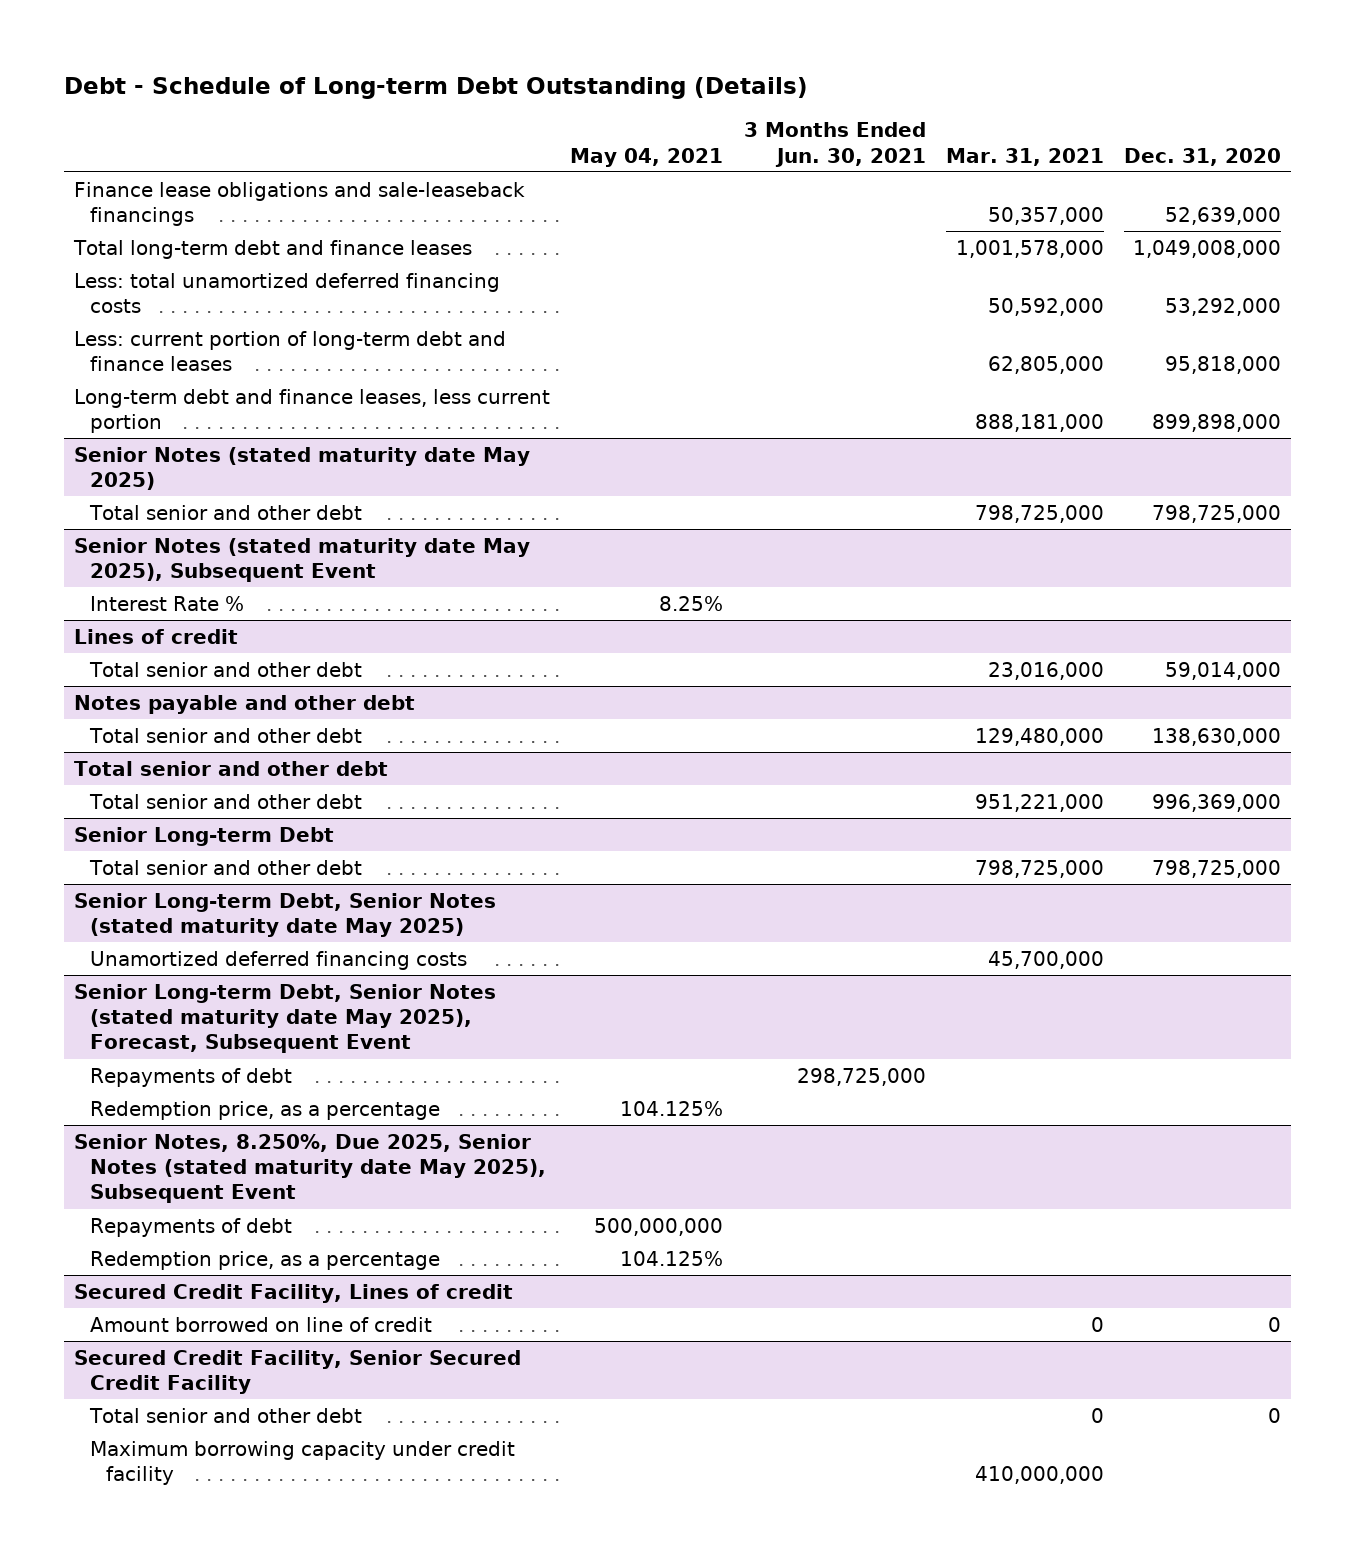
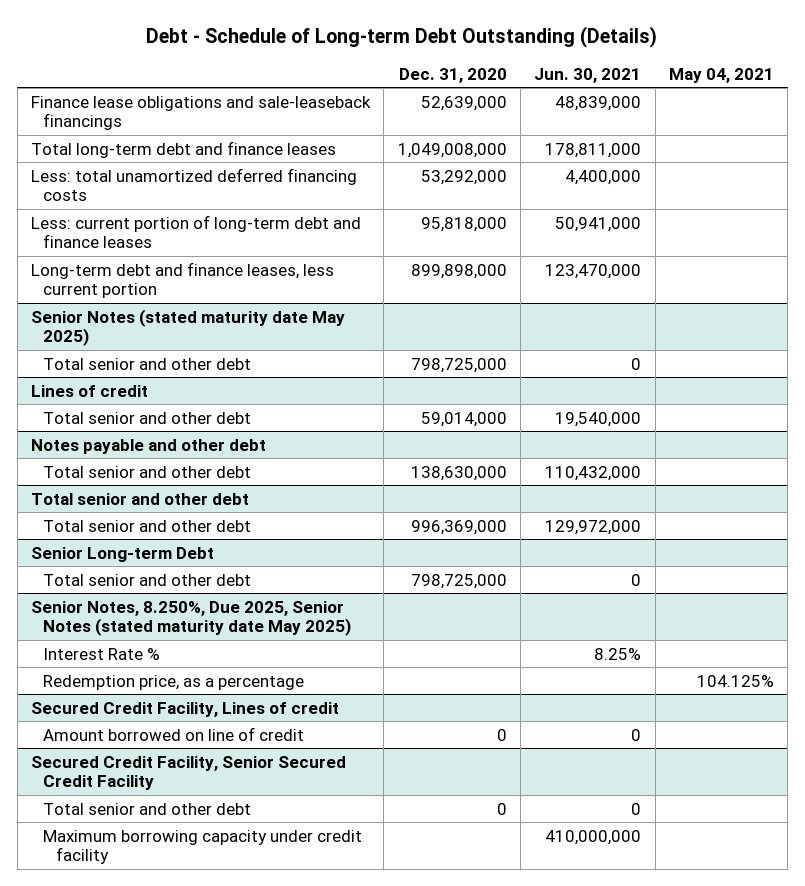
- | May 04, 2021 | 3 Months Ended Jun. 30, 2021 | Mar. 31, 2021 | Dec. 31, 2020
+ | Dec. 31, 2020 | Jun. 30, 2021 | May 04, 2021
- Senior Notes (stated maturity date May 2025), Subsequent Event
- Interest Rate % | 8.25% | | |
- Senior Long-term Debt, Senior Notes (stated maturity date May 2025)
- Unamortized deferred financing costs | | | 45,700,000 |
- Senior Long-term Debt, Senior Notes (stated maturity date May 2025), Forecast, Subsequent Event
- Repayments of debt | | 298,725,000 | |
- Redemption price, as a percentage | 104.125% | | |
- Senior Notes, 8.250%, Due 2025, Senior Notes (stated maturity date May 2025), Subsequent Event
- Repayments of debt | 500,000,000 | | |
+ Senior Notes, 8.250%, Due 2025, Senior Notes (stated maturity date May 2025)
+ Interest Rate % | | 8.25% |

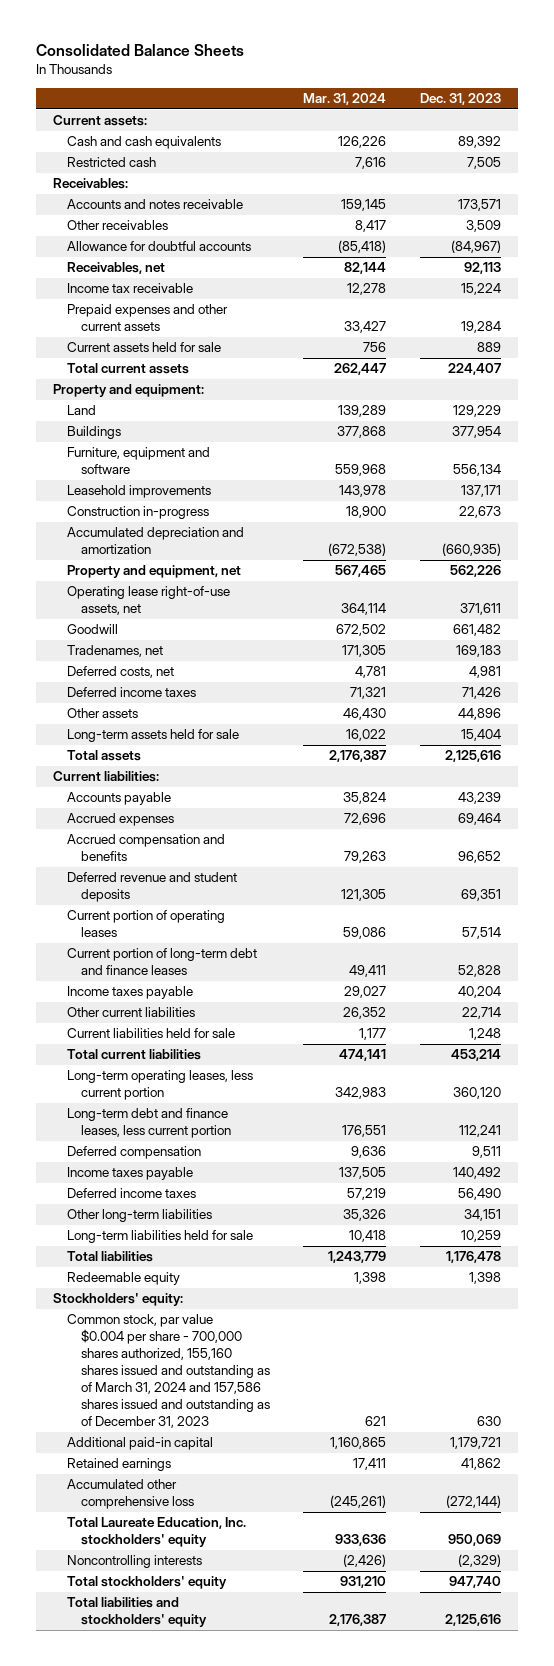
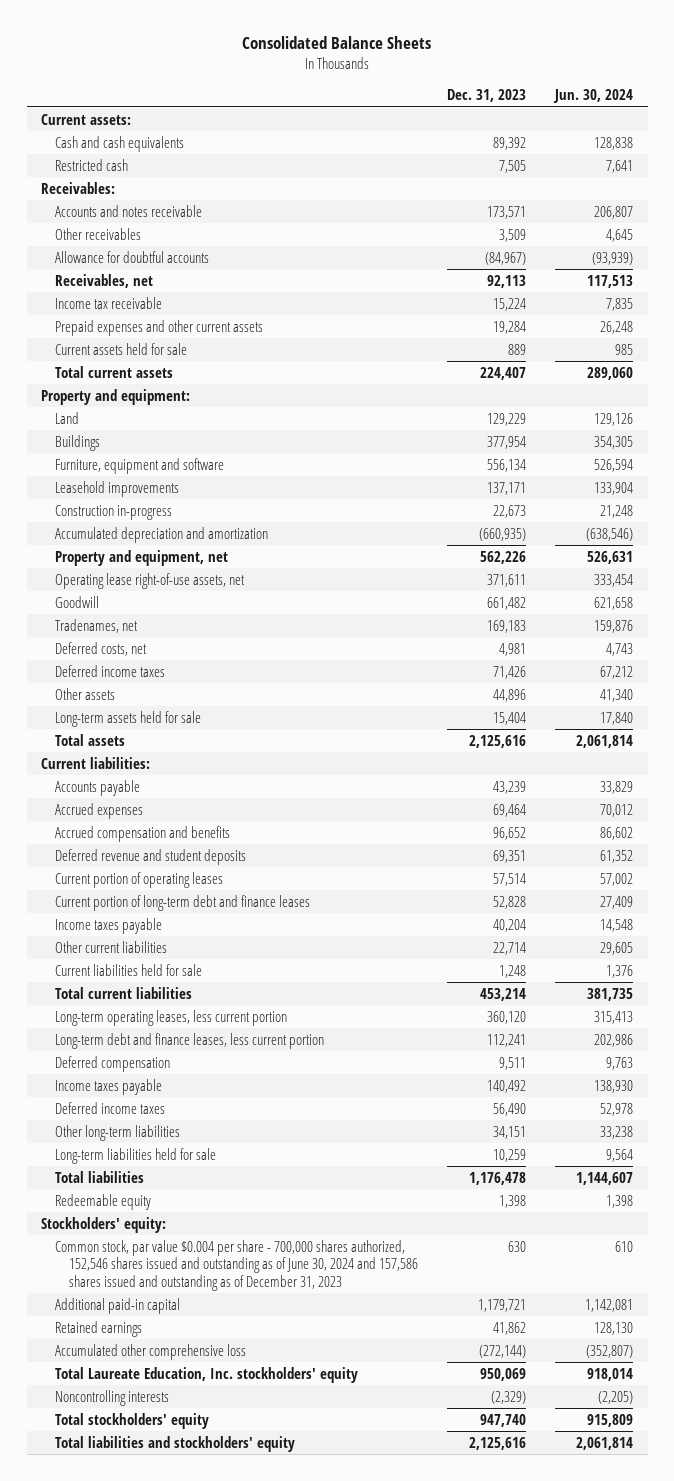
- | Mar. 31, 2024 | Dec. 31, 2023
+ | Dec. 31, 2023 | Jun. 30, 2024
- Common stock, par value $0.004 per share - 700,000 shares authorized, 155,160 shares issued and outstanding as of March 31, 2024 and 157,586 shares issued and outstanding as of December 31, 2023 | 621 | 630
+ Common stock, par value $0.004 per share - 700,000 shares authorized, 152,546 shares issued and outstanding as of June 30, 2024 and 157,586 shares issued and outstanding as of December 31, 2023 | 630 | 610

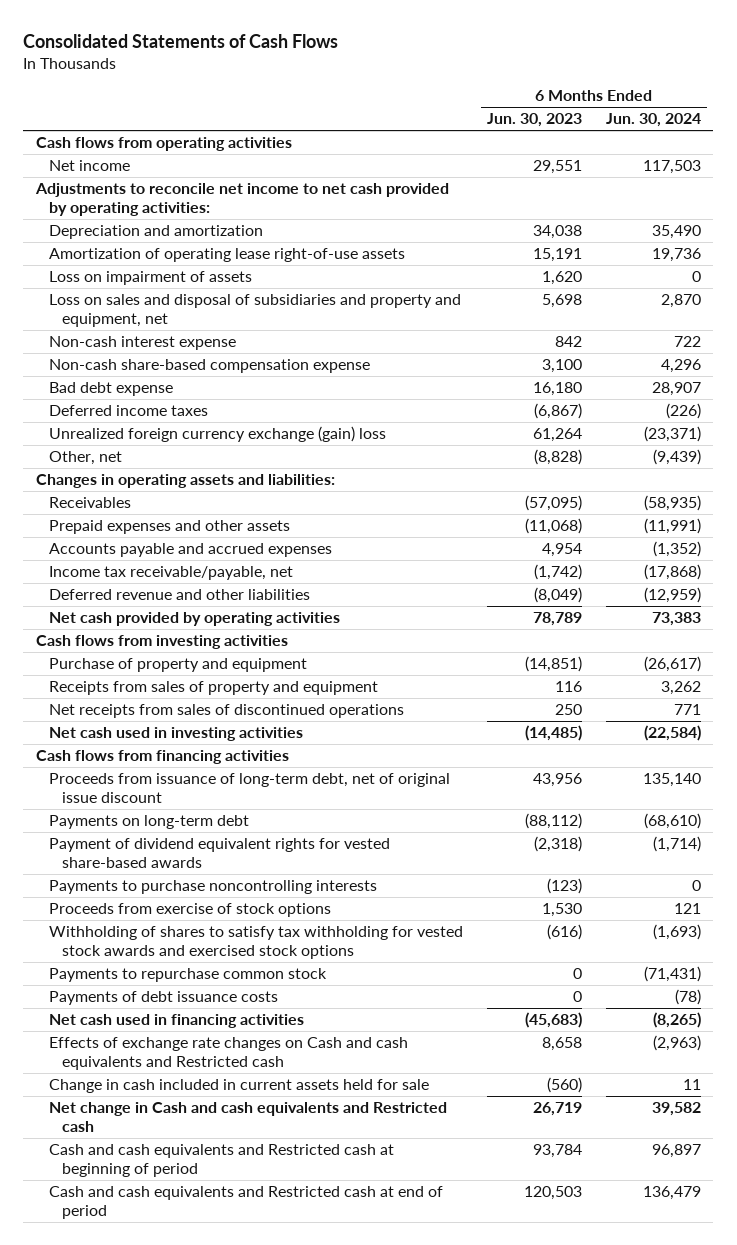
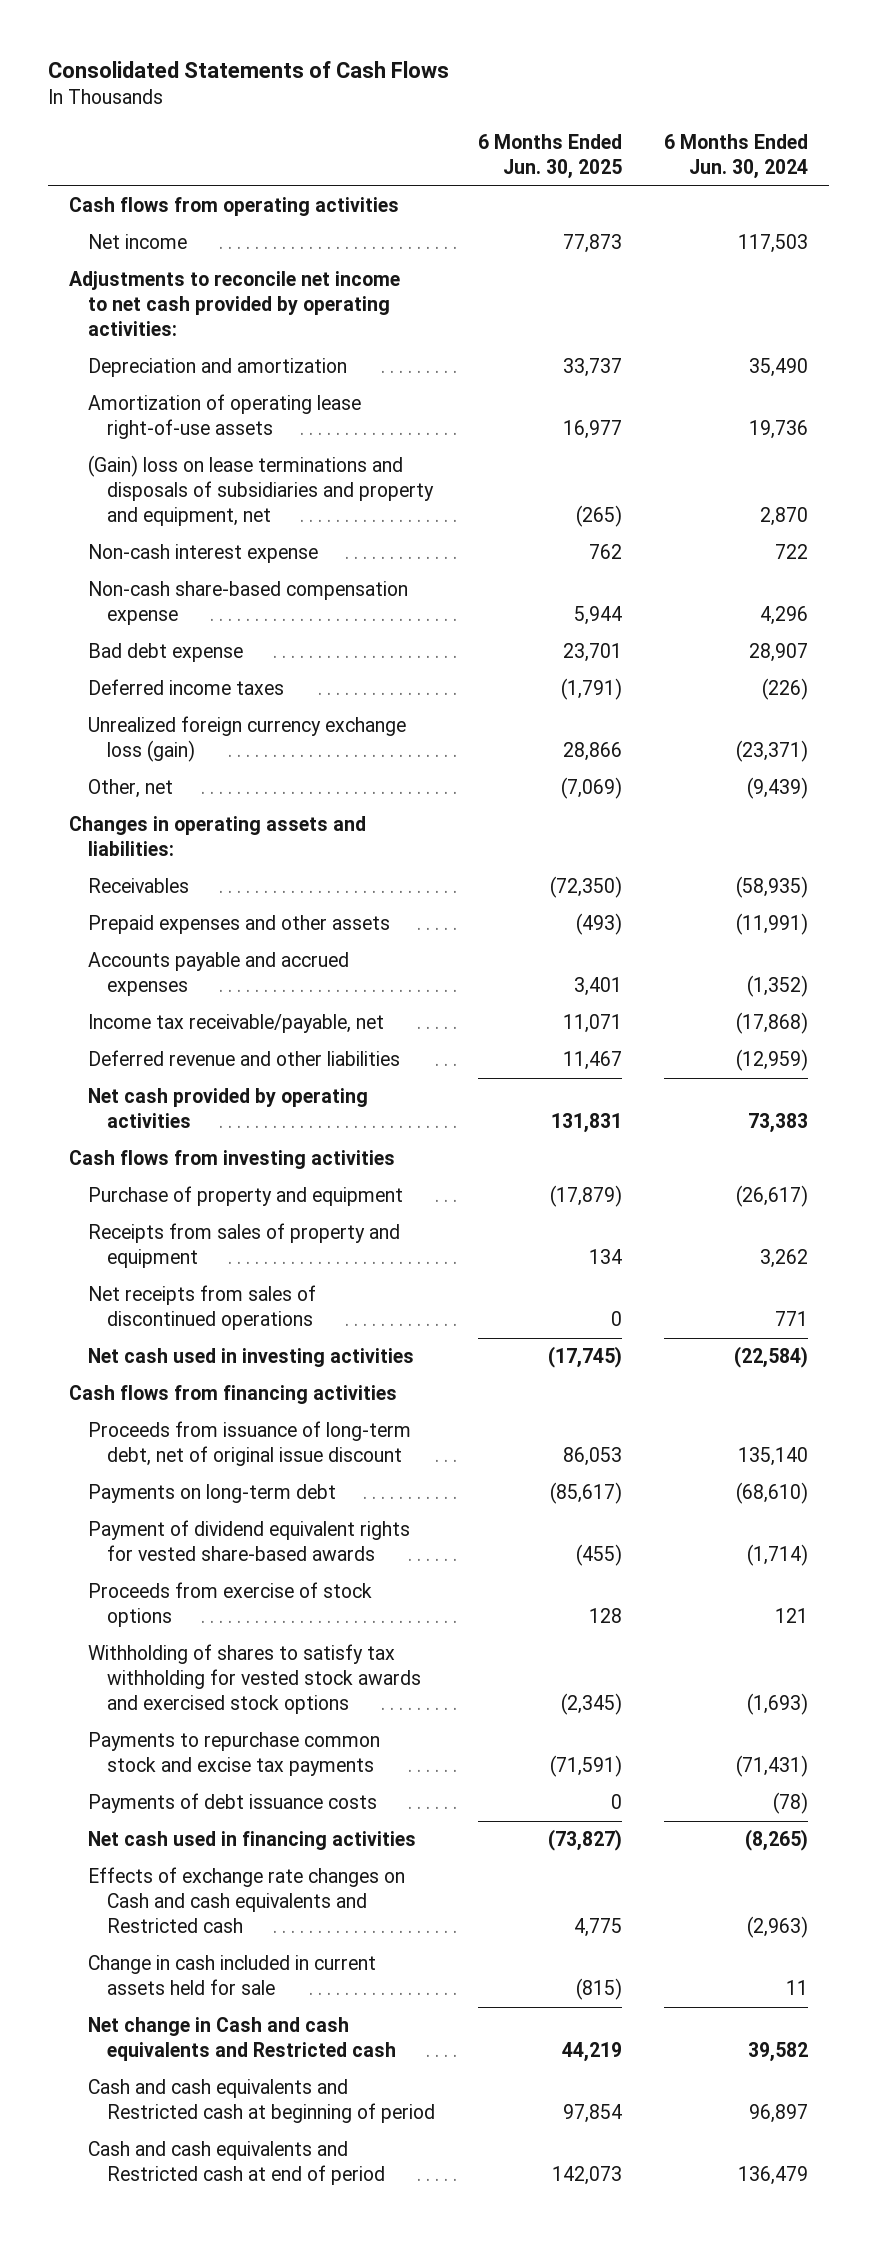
- | 6 Months Ended Jun. 30, 2023 | 6 Months Ended Jun. 30, 2024
+ | 6 Months Ended Jun. 30, 2025 | 6 Months Ended Jun. 30, 2024
- Loss on impairment of assets | 1,620 | 0
- Loss on sales and disposal of subsidiaries and property and equipment, net | 5,698 | 2,870
+ (Gain) loss on lease terminations and disposals of subsidiaries and property and equipment, net | (265) | 2,870
- Unrealized foreign currency exchange (gain) loss | 61,264 | (23,371)
+ Unrealized foreign currency exchange loss (gain) | 28,866 | (23,371)
- Payments to purchase noncontrolling interests | (123) | 0
- Payments to repurchase common stock | 0 | (71,431)
+ Payments to repurchase common stock and excise tax payments | (71,591) | (71,431)

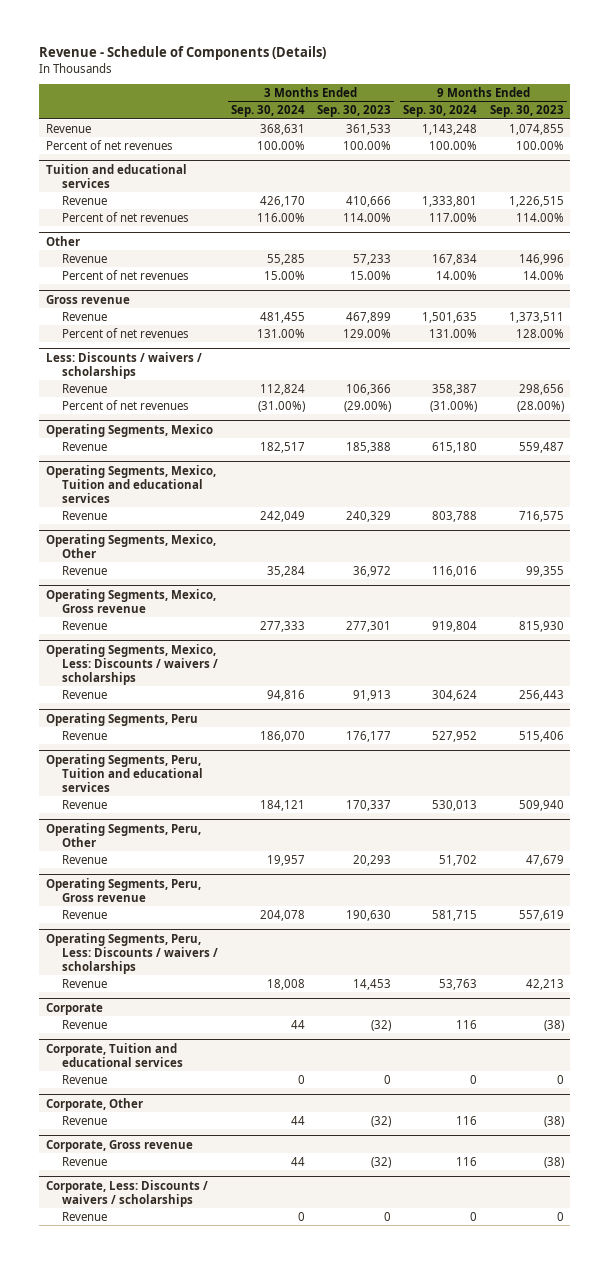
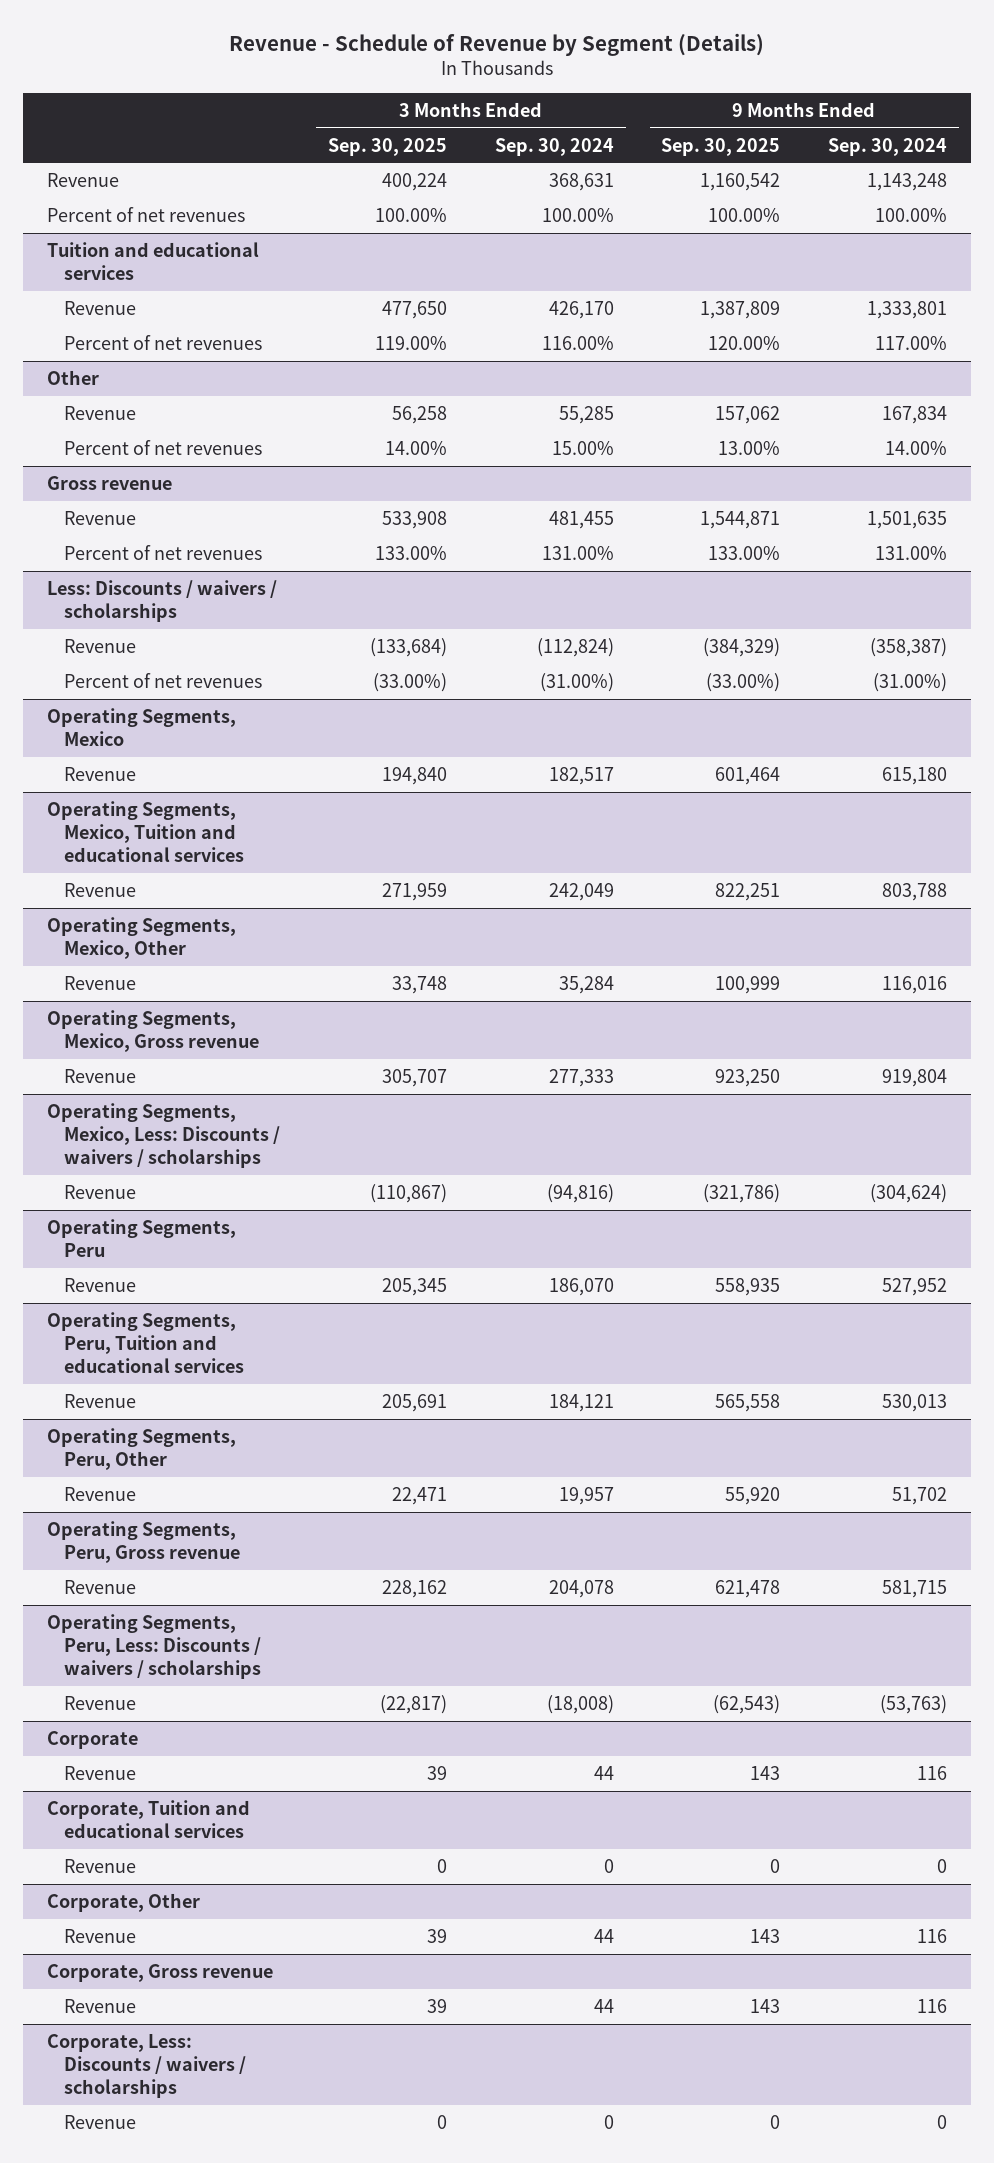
- Revenue - Schedule of Components (Details)
+ Revenue - Schedule of Revenue by Segment (Details)
- | 3 Months Ended Sep. 30, 2024 | 3 Months Ended Sep. 30, 2023 | 9 Months Ended Sep. 30, 2024 | 9 Months Ended Sep. 30, 2023
+ | 3 Months Ended Sep. 30, 2025 | 3 Months Ended Sep. 30, 2024 | 9 Months Ended Sep. 30, 2025 | 9 Months Ended Sep. 30, 2024
@ Less: Discounts / waivers / scholarships
- Revenue | 112,824 | 106,366 | 358,387 | 298,656
+ Revenue | (133,684) | (112,824) | (384,329) | (358,387)
@ Operating Segments, Mexico, Less: Discounts / waivers / scholarships
- Revenue | 94,816 | 91,913 | 304,624 | 256,443
+ Revenue | (110,867) | (94,816) | (321,786) | (304,624)
@ Operating Segments, Peru, Less: Discounts / waivers / scholarships
- Revenue | 18,008 | 14,453 | 53,763 | 42,213
+ Revenue | (22,817) | (18,008) | (62,543) | (53,763)

